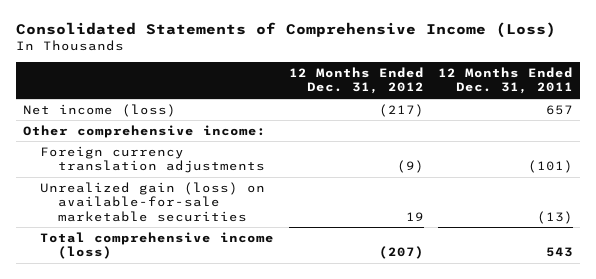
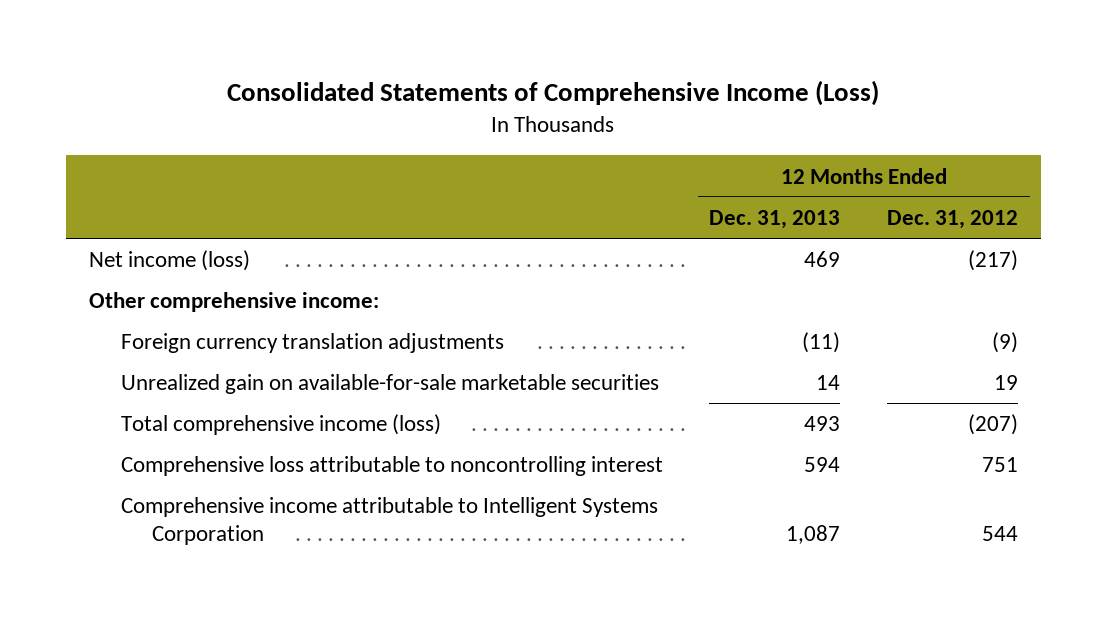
- | 12 Months Ended Dec. 31, 2012 | 12 Months Ended Dec. 31, 2011
+ | 12 Months Ended Dec. 31, 2013 | 12 Months Ended Dec. 31, 2012
- Unrealized gain (loss) on available-for-sale marketable securities | 19 | (13)
+ Unrealized gain on available-for-sale marketable securities | 14 | 19
+ Comprehensive loss attributable to noncontrolling interest | 594 | 751
+ Comprehensive income attributable to Intelligent Systems Corporation | 1,087 | 544

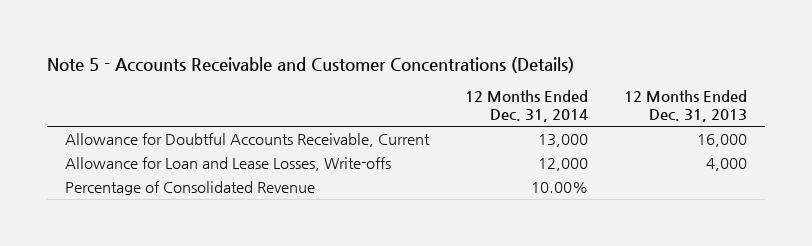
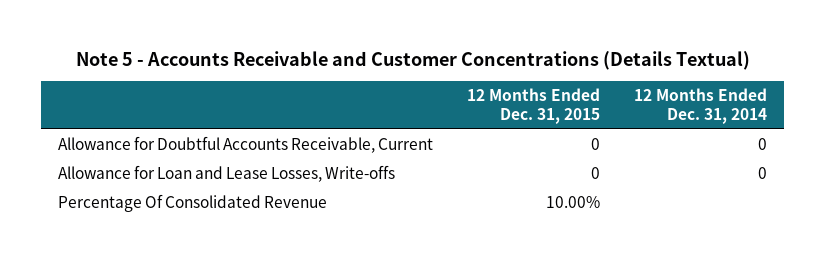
- Note 5 - Accounts Receivable and Customer Concentrations (Details)
+ Note 5 - Accounts Receivable and Customer Concentrations (Details Textual)
- | 12 Months Ended Dec. 31, 2014 | 12 Months Ended Dec. 31, 2013
+ | 12 Months Ended Dec. 31, 2015 | 12 Months Ended Dec. 31, 2014
- Allowance for Doubtful Accounts Receivable, Current | 13,000 | 16,000
- Allowance for Loan and Lease Losses, Write-offs | 12,000 | 4,000
- Percentage of Consolidated Revenue | 10.00% |
+ Allowance for Doubtful Accounts Receivable, Current | 0 | 0
+ Allowance for Loan and Lease Losses, Write-offs | 0 | 0
+ Percentage Of Consolidated Revenue | 10.00% |

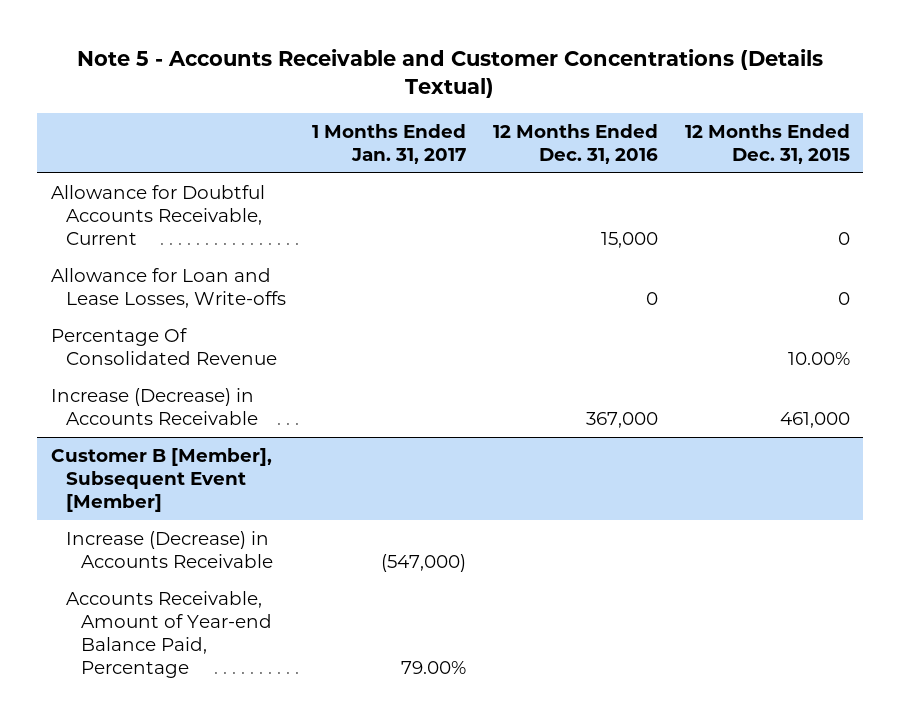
- | 12 Months Ended Dec. 31, 2015 | 12 Months Ended Dec. 31, 2014
+ | 1 Months Ended Jan. 31, 2017 | 12 Months Ended Dec. 31, 2016 | 12 Months Ended Dec. 31, 2015
+ Increase (Decrease) in Accounts Receivable | | 367,000 | 461,000
+ Customer B [Member], Subsequent Event [Member]
+ Increase (Decrease) in Accounts Receivable | (547,000) | |
+ Accounts Receivable, Amount of Year-end Balance Paid, Percentage | 79.00% | |

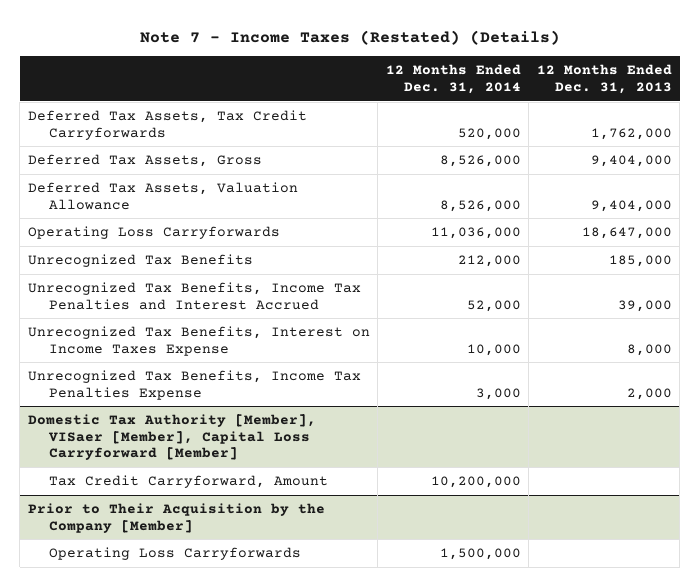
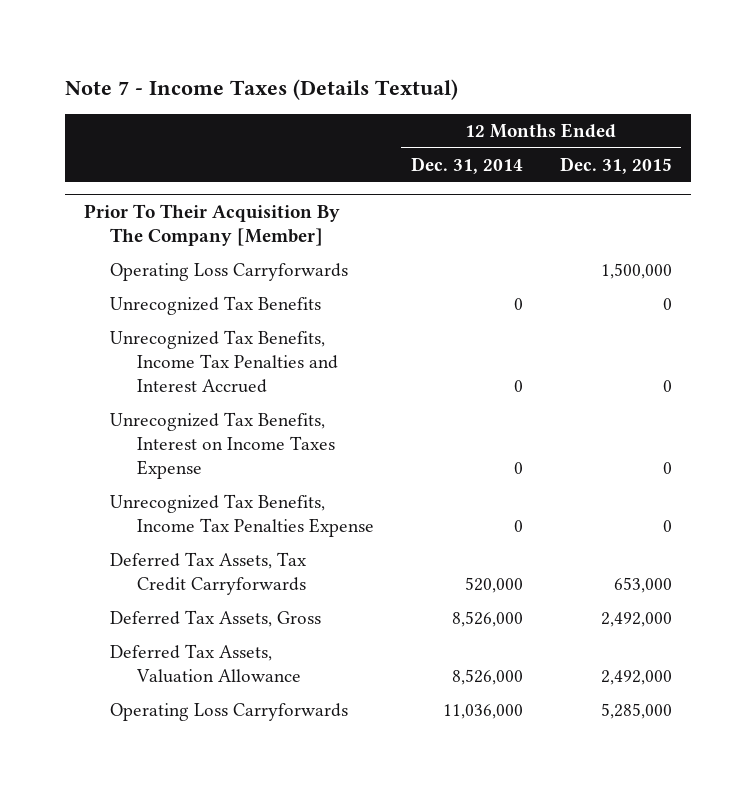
- Note 7 - Income Taxes (Restated) (Details)
+ Note 7 - Income Taxes (Details Textual)
- | 12 Months Ended Dec. 31, 2014 | 12 Months Ended Dec. 31, 2013
+ | 12 Months Ended Dec. 31, 2014 | 12 Months Ended Dec. 31, 2015
+ Prior To Their Acquisition By The Company [Member]
+ Operating Loss Carryforwards | | 1,500,000
+ Unrecognized Tax Benefits | 0 | 0
+ Unrecognized Tax Benefits, Income Tax Penalties and Interest Accrued | 0 | 0
+ Unrecognized Tax Benefits, Interest on Income Taxes Expense | 0 | 0
+ Unrecognized Tax Benefits, Income Tax Penalties Expense | 0 | 0
- Unrecognized Tax Benefits | 212,000 | 185,000
- Unrecognized Tax Benefits, Income Tax Penalties and Interest Accrued | 52,000 | 39,000
- Unrecognized Tax Benefits, Interest on Income Taxes Expense | 10,000 | 8,000
- Unrecognized Tax Benefits, Income Tax Penalties Expense | 3,000 | 2,000
- Domestic Tax Authority [Member], VISaer [Member], Capital Loss Carryforward [Member]
- Tax Credit Carryforward, Amount | 10,200,000 |
- Prior to Their Acquisition by the Company [Member]
- Operating Loss Carryforwards | 1,500,000 |

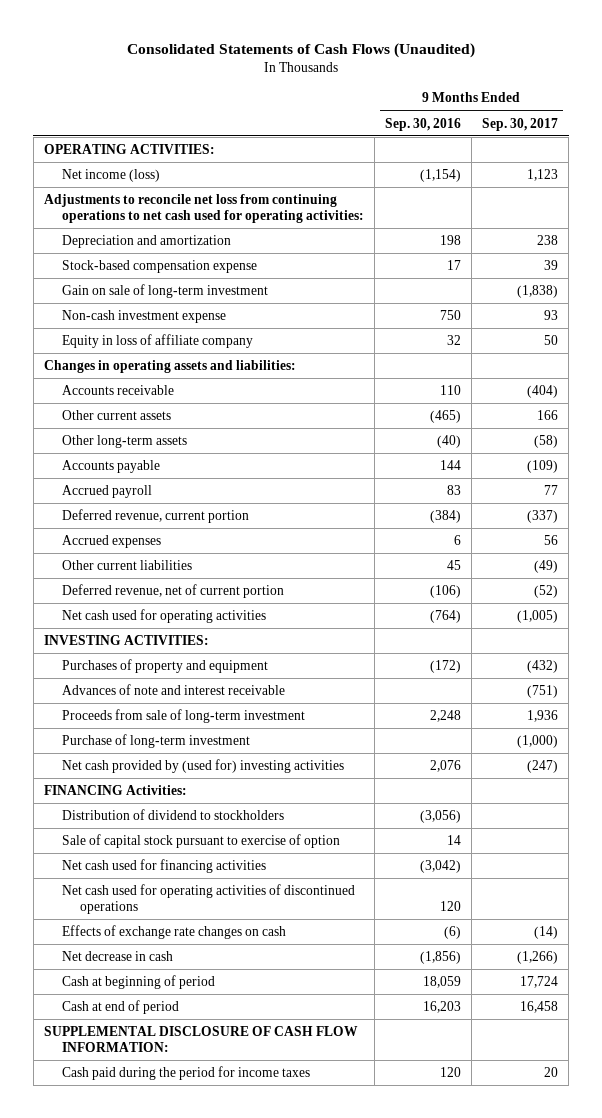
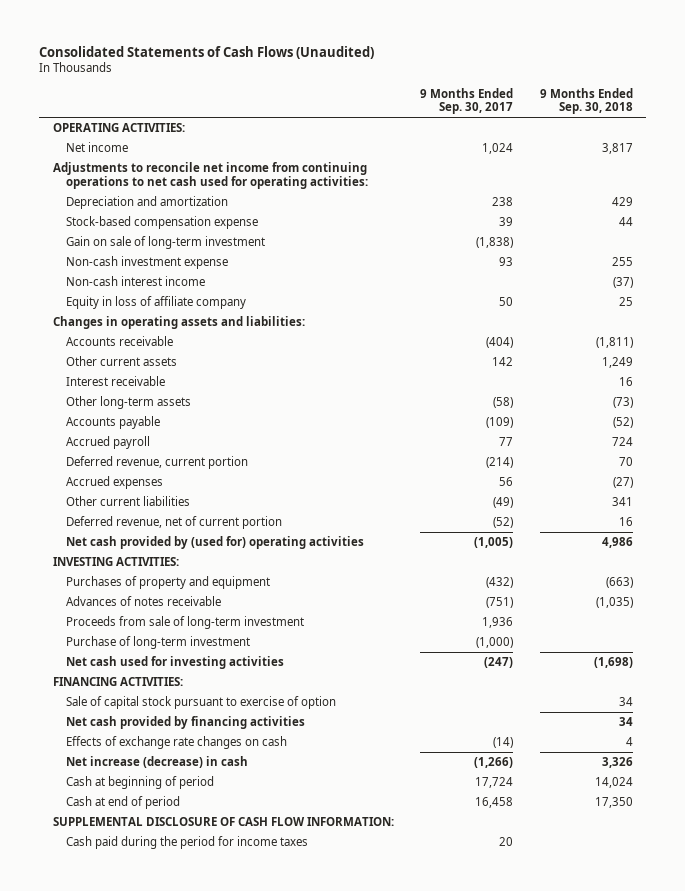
- | 9 Months Ended Sep. 30, 2016 | 9 Months Ended Sep. 30, 2017
+ | 9 Months Ended Sep. 30, 2017 | 9 Months Ended Sep. 30, 2018
- Net income (loss) | (1,154) | 1,123
- Adjustments to reconcile net loss from continuing operations to net cash used for operating activities:
+ Net income | 1,024 | 3,817
+ Adjustments to reconcile net income from continuing operations to net cash used for operating activities:
+ Non-cash interest income | | (37)
- Other current assets | (465) | 166
+ Other current assets | 142 | 1,249
+ Interest receivable | | 16
- Deferred revenue, current portion | (384) | (337)
+ Deferred revenue, current portion | (214) | 70
- Net cash used for operating activities | (764) | (1,005)
+ Net cash provided by (used for) operating activities | (1,005) | 4,986
- Advances of note and interest receivable | | (751)
+ Advances of notes receivable | (751) | (1,035)
- Net cash provided by (used for) investing activities | 2,076 | (247)
- FINANCING Activities:
- Distribution of dividend to stockholders | (3,056) |
+ Net cash used for investing activities | (247) | (1,698)
+ FINANCING ACTIVITIES:
- Net cash used for financing activities | (3,042) |
- Net cash used for operating activities of discontinued operations | 120 |
+ Net cash provided by financing activities | | 34
- Net decrease in cash | (1,856) | (1,266)
+ Net increase (decrease) in cash | (1,266) | 3,326

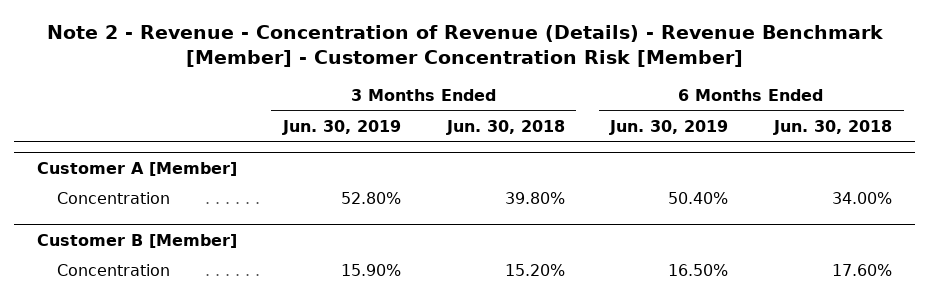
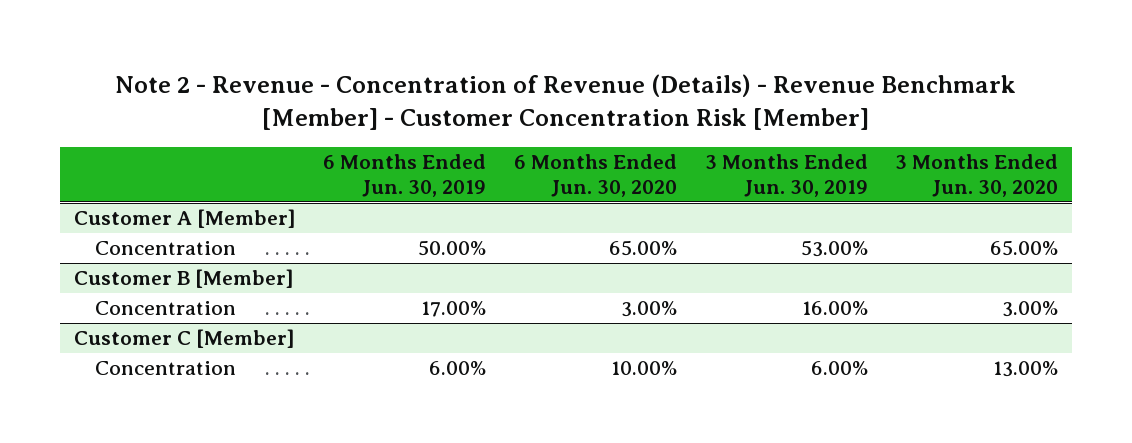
- | 3 Months Ended Jun. 30, 2019 | 3 Months Ended Jun. 30, 2018 | 6 Months Ended Jun. 30, 2019 | 6 Months Ended Jun. 30, 2018
+ | 6 Months Ended Jun. 30, 2019 | 6 Months Ended Jun. 30, 2020 | 3 Months Ended Jun. 30, 2019 | 3 Months Ended Jun. 30, 2020
@ Customer A [Member]
- Concentration | 52.80% | 39.80% | 50.40% | 34.00%
+ Concentration | 50.00% | 65.00% | 53.00% | 65.00%
@ Customer B [Member]
- Concentration | 15.90% | 15.20% | 16.50% | 17.60%
+ Concentration | 17.00% | 3.00% | 16.00% | 3.00%
+ Customer C [Member]
+ Concentration | 6.00% | 10.00% | 6.00% | 13.00%

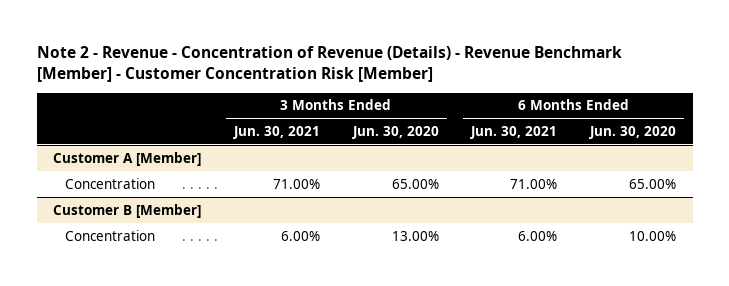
- | 6 Months Ended Jun. 30, 2019 | 6 Months Ended Jun. 30, 2020 | 3 Months Ended Jun. 30, 2019 | 3 Months Ended Jun. 30, 2020
+ | 3 Months Ended Jun. 30, 2021 | 3 Months Ended Jun. 30, 2020 | 6 Months Ended Jun. 30, 2021 | 6 Months Ended Jun. 30, 2020
@ Customer B [Member]
- Concentration | 17.00% | 3.00% | 16.00% | 3.00%
- Customer C [Member]

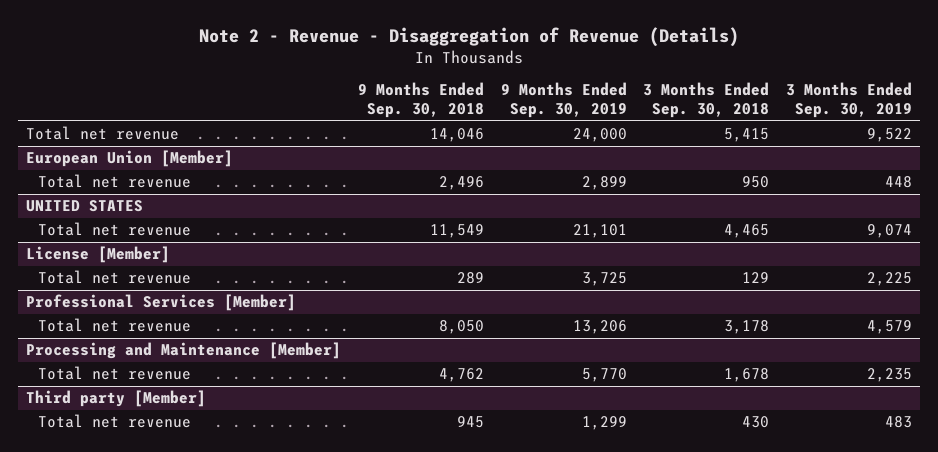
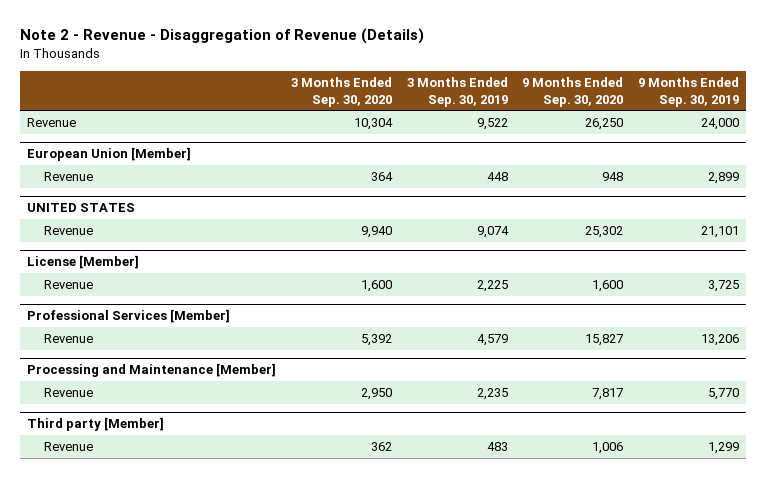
- | 9 Months Ended Sep. 30, 2018 | 9 Months Ended Sep. 30, 2019 | 3 Months Ended Sep. 30, 2018 | 3 Months Ended Sep. 30, 2019
+ | 3 Months Ended Sep. 30, 2020 | 3 Months Ended Sep. 30, 2019 | 9 Months Ended Sep. 30, 2020 | 9 Months Ended Sep. 30, 2019
- Total net revenue | 14,046 | 24,000 | 5,415 | 9,522
+ Revenue | 10,304 | 9,522 | 26,250 | 24,000
@ European Union [Member]
- Total net revenue | 2,496 | 2,899 | 950 | 448
+ Revenue | 364 | 448 | 948 | 2,899
@ UNITED STATES
- Total net revenue | 11,549 | 21,101 | 4,465 | 9,074
+ Revenue | 9,940 | 9,074 | 25,302 | 21,101
@ License [Member]
- Total net revenue | 289 | 3,725 | 129 | 2,225
+ Revenue | 1,600 | 2,225 | 1,600 | 3,725
@ Professional Services [Member]
- Total net revenue | 8,050 | 13,206 | 3,178 | 4,579
+ Revenue | 5,392 | 4,579 | 15,827 | 13,206
@ Processing and Maintenance [Member]
- Total net revenue | 4,762 | 5,770 | 1,678 | 2,235
+ Revenue | 2,950 | 2,235 | 7,817 | 5,770
@ Third party [Member]
- Total net revenue | 945 | 1,299 | 430 | 483
+ Revenue | 362 | 483 | 1,006 | 1,299

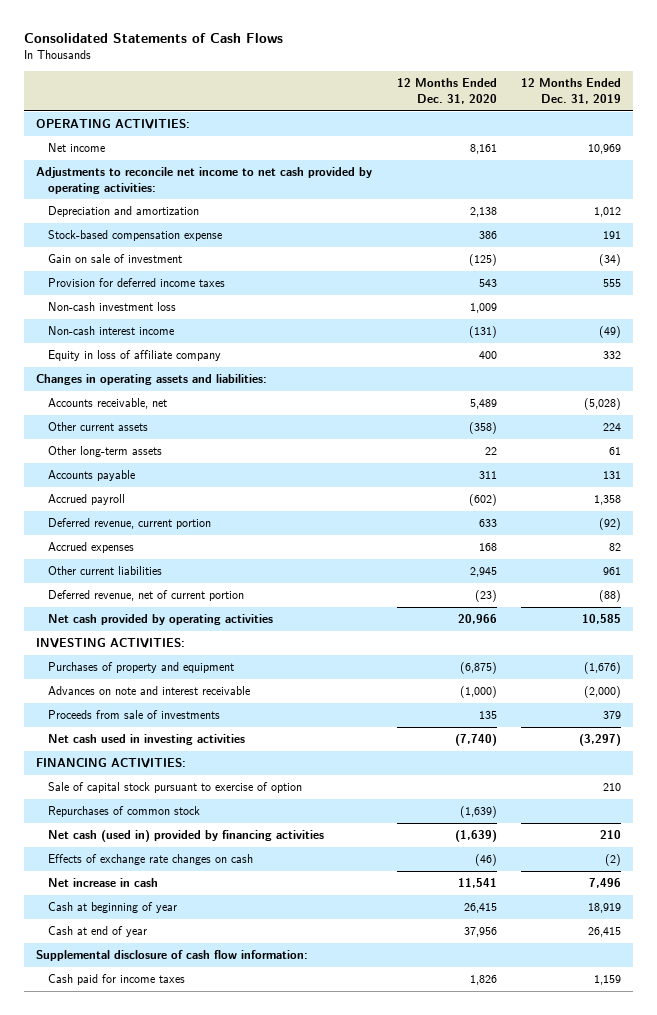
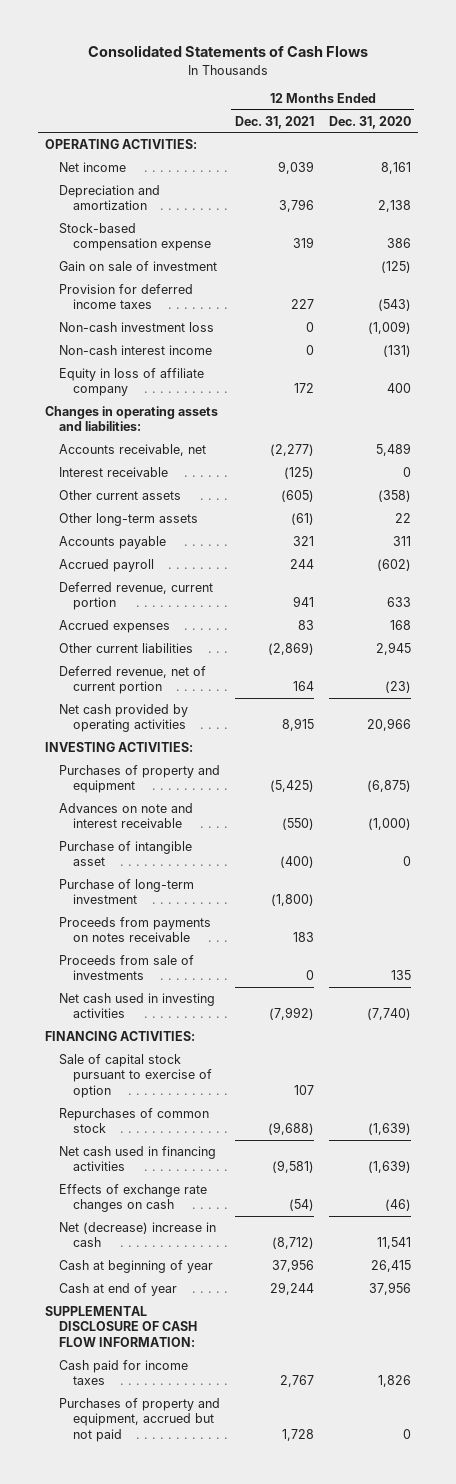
- | 12 Months Ended Dec. 31, 2020 | 12 Months Ended Dec. 31, 2019
+ | 12 Months Ended Dec. 31, 2021 | 12 Months Ended Dec. 31, 2020
- Adjustments to reconcile net income to net cash provided by operating activities:
- Provision for deferred income taxes | 543 | 555
- Non-cash investment loss | 1,009 |
+ Provision for deferred income taxes | 227 | (543)
+ Non-cash investment loss | 0 | (1,009)
+ Interest receivable | (125) | 0
+ Purchase of intangible asset | (400) | 0
+ Purchase of long-term investment | (1,800) |
+ Proceeds from payments on notes receivable | 183 |
- Net cash (used in) provided by financing activities | (1,639) | 210
+ Net cash used in financing activities | (9,581) | (1,639)
- Net increase in cash | 11,541 | 7,496
+ Net (decrease) increase in cash | (8,712) | 11,541
- Supplemental disclosure of cash flow information:
+ SUPPLEMENTAL DISCLOSURE OF CASH FLOW INFORMATION:
+ Purchases of property and equipment, accrued but not paid | 1,728 | 0

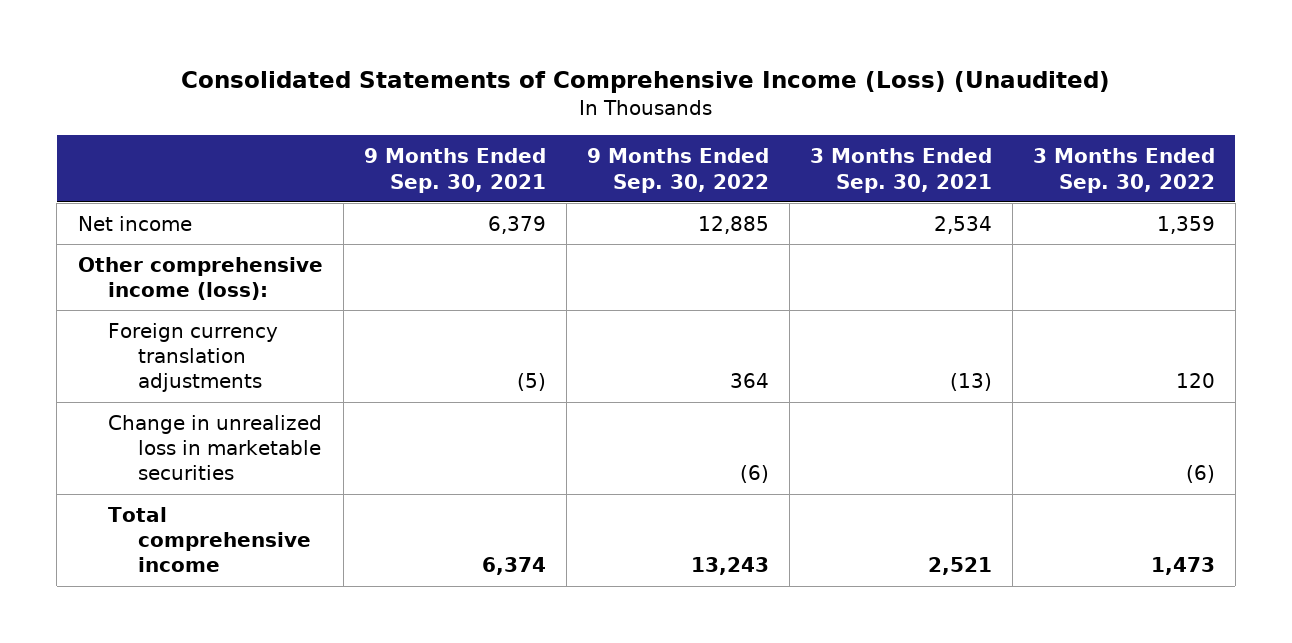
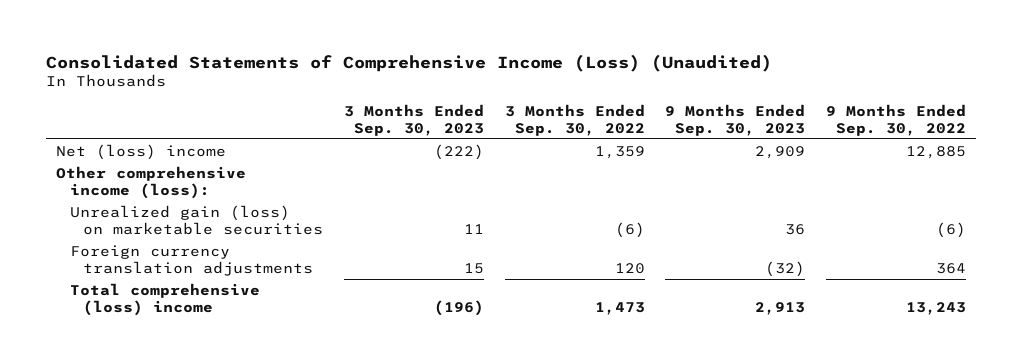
- | 9 Months Ended Sep. 30, 2021 | 9 Months Ended Sep. 30, 2022 | 3 Months Ended Sep. 30, 2021 | 3 Months Ended Sep. 30, 2022
+ | 3 Months Ended Sep. 30, 2023 | 3 Months Ended Sep. 30, 2022 | 9 Months Ended Sep. 30, 2023 | 9 Months Ended Sep. 30, 2022
- Net income | 6,379 | 12,885 | 2,534 | 1,359
+ Net (loss) income | (222) | 1,359 | 2,909 | 12,885
+ Unrealized gain (loss) on marketable securities | 11 | (6) | 36 | (6)
- Change in unrealized loss in marketable securities | | (6) | | (6)
- Total comprehensive income | 6,374 | 13,243 | 2,521 | 1,473
+ Total comprehensive (loss) income | (196) | 1,473 | 2,913 | 13,243

